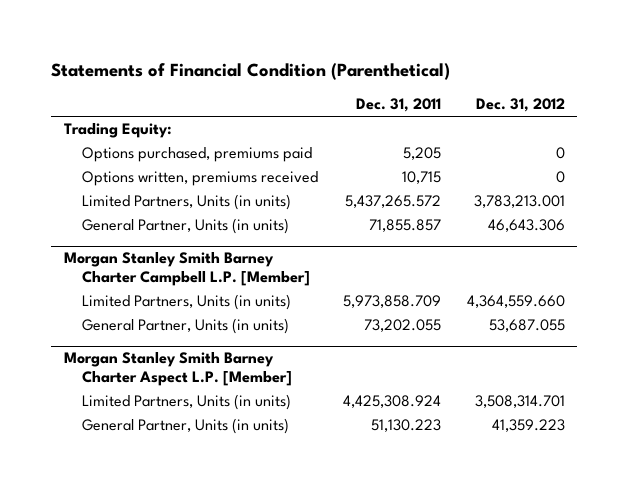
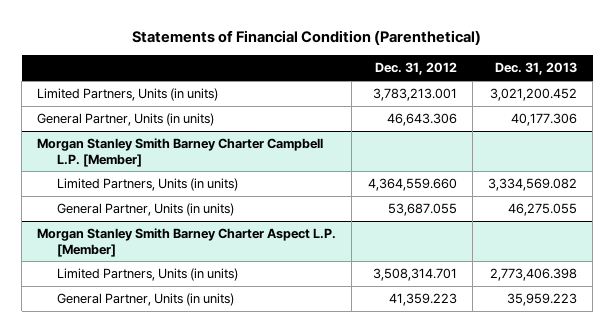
- | Dec. 31, 2011 | Dec. 31, 2012
+ | Dec. 31, 2012 | Dec. 31, 2013
- Trading Equity:
- Options purchased, premiums paid | 5,205 | 0
- Options written, premiums received | 10,715 | 0

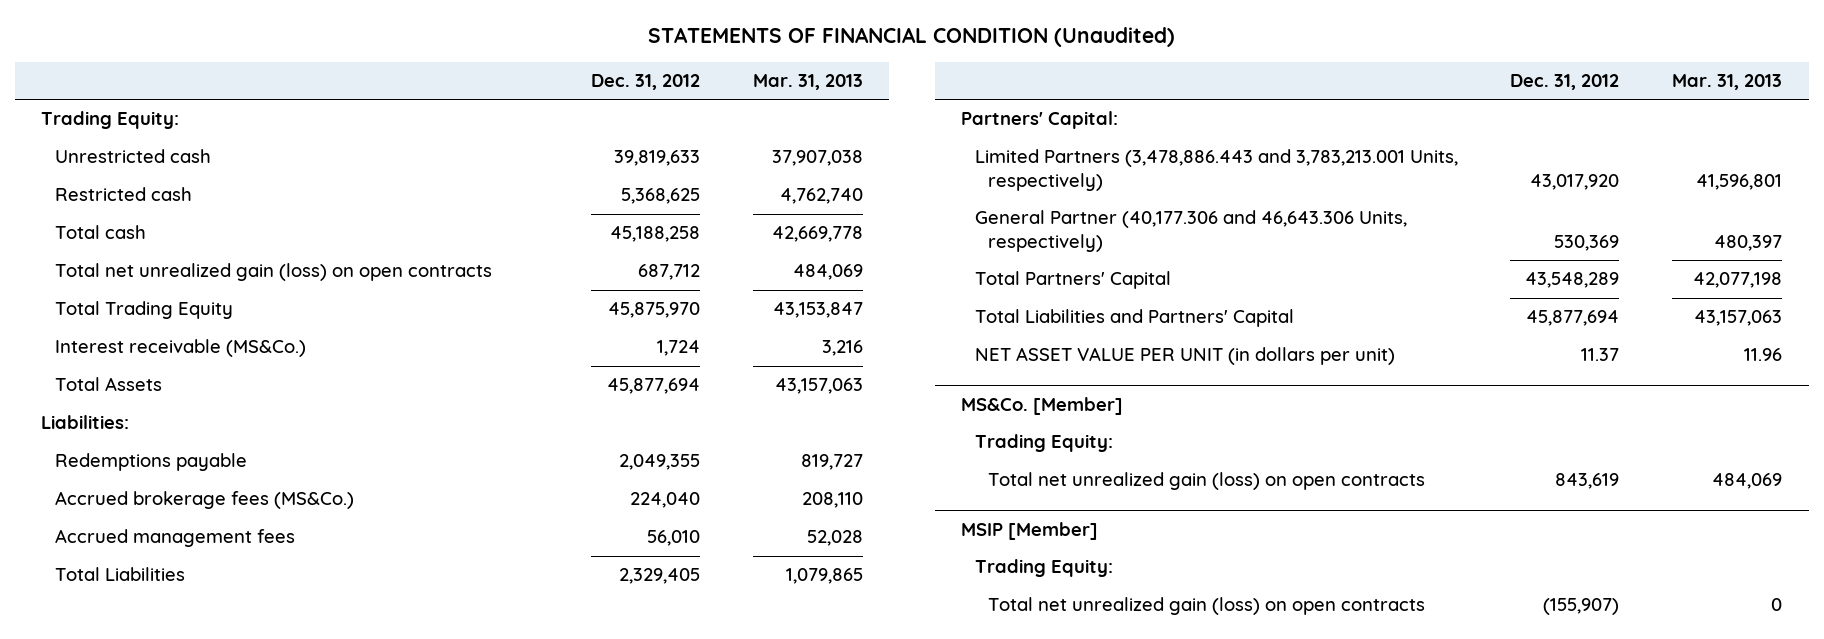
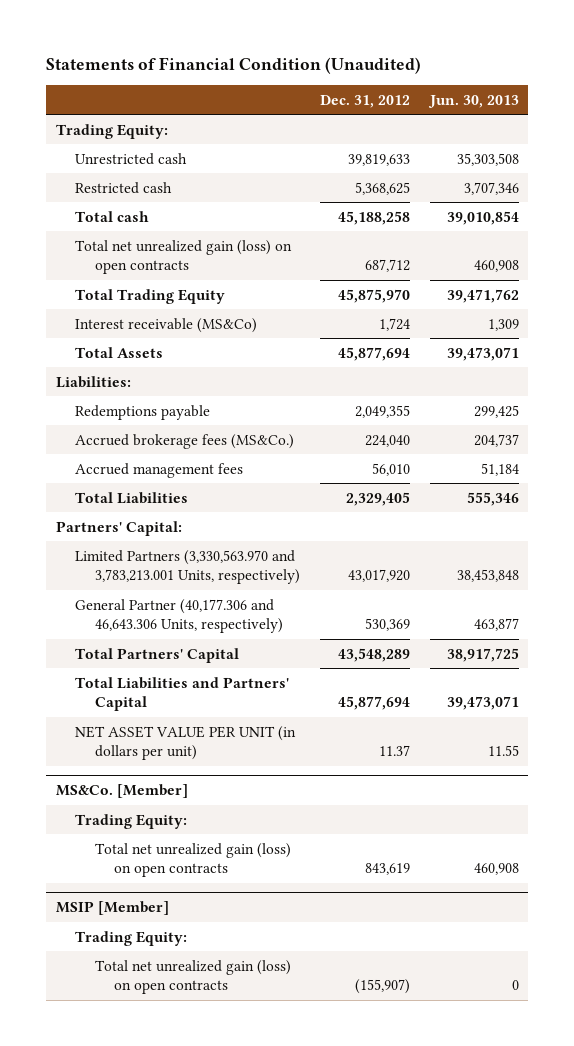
- STATEMENTS OF FINANCIAL CONDITION (Unaudited)
+ Statements of Financial Condition (Unaudited)
- | Dec. 31, 2012 | Mar. 31, 2013
+ | Dec. 31, 2012 | Jun. 30, 2013
- Interest receivable (MS&Co.) | 1,724 | 3,216
+ Interest receivable (MS&Co) | 1,724 | 1,309
- Limited Partners (3,478,886.443 and 3,783,213.001 Units, respectively) | 43,017,920 | 41,596,801
+ Limited Partners (3,330,563.970 and 3,783,213.001 Units, respectively) | 43,017,920 | 38,453,848

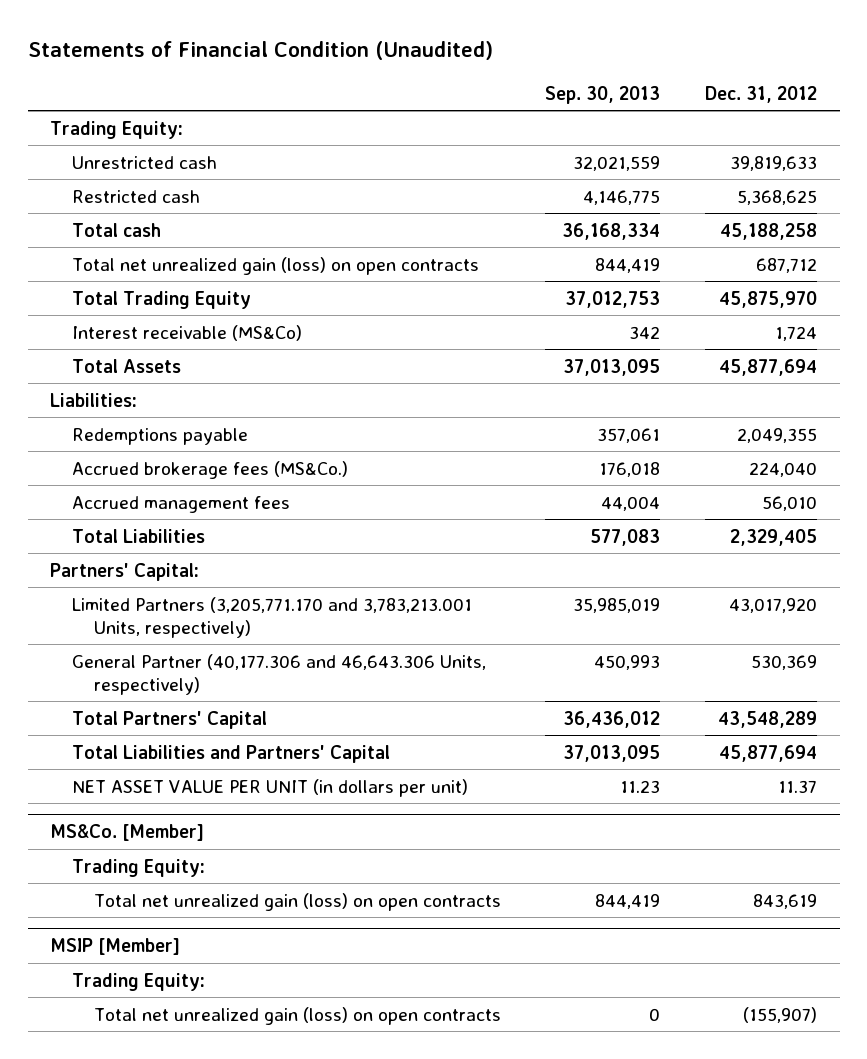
- | Dec. 31, 2012 | Jun. 30, 2013
+ | Sep. 30, 2013 | Dec. 31, 2012
- Limited Partners (3,330,563.970 and 3,783,213.001 Units, respectively) | 43,017,920 | 38,453,848
+ Limited Partners (3,205,771.170 and 3,783,213.001 Units, respectively) | 35,985,019 | 43,017,920

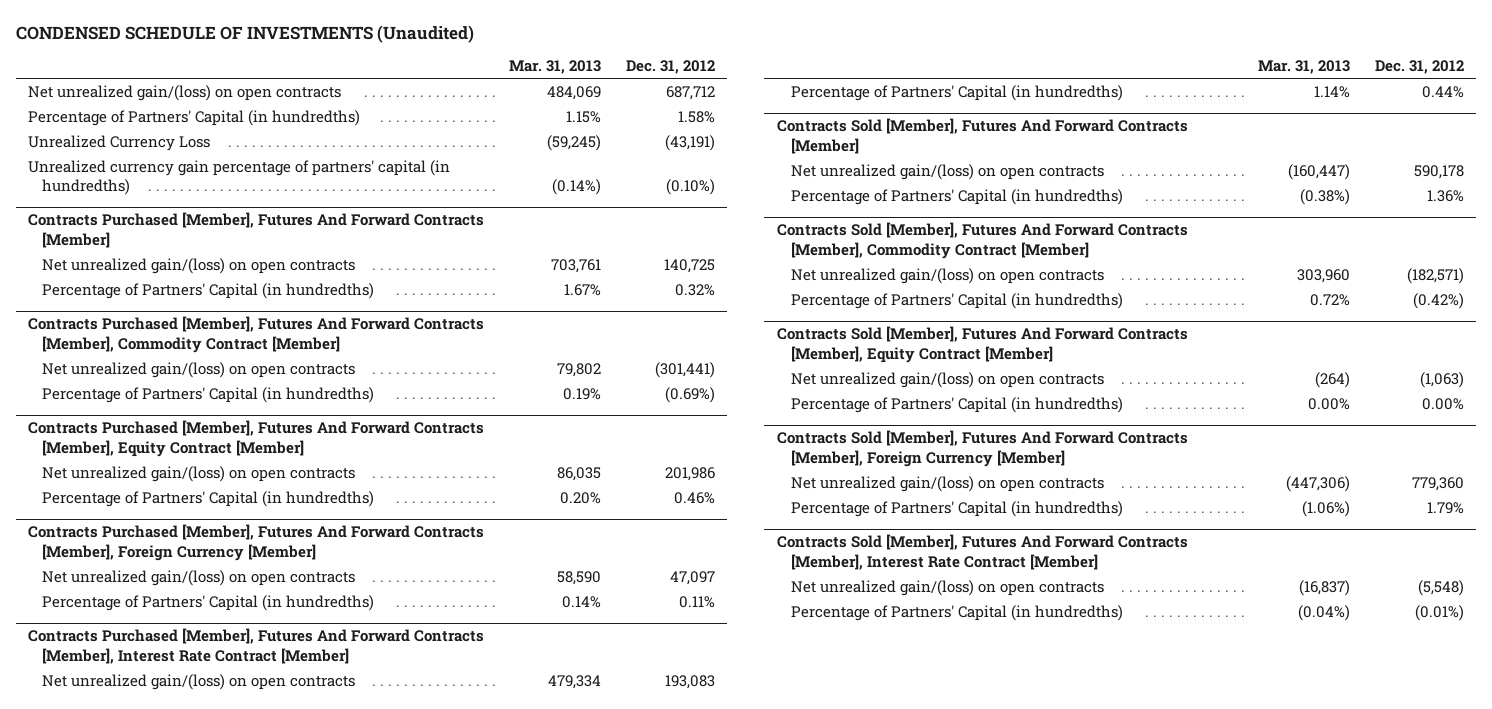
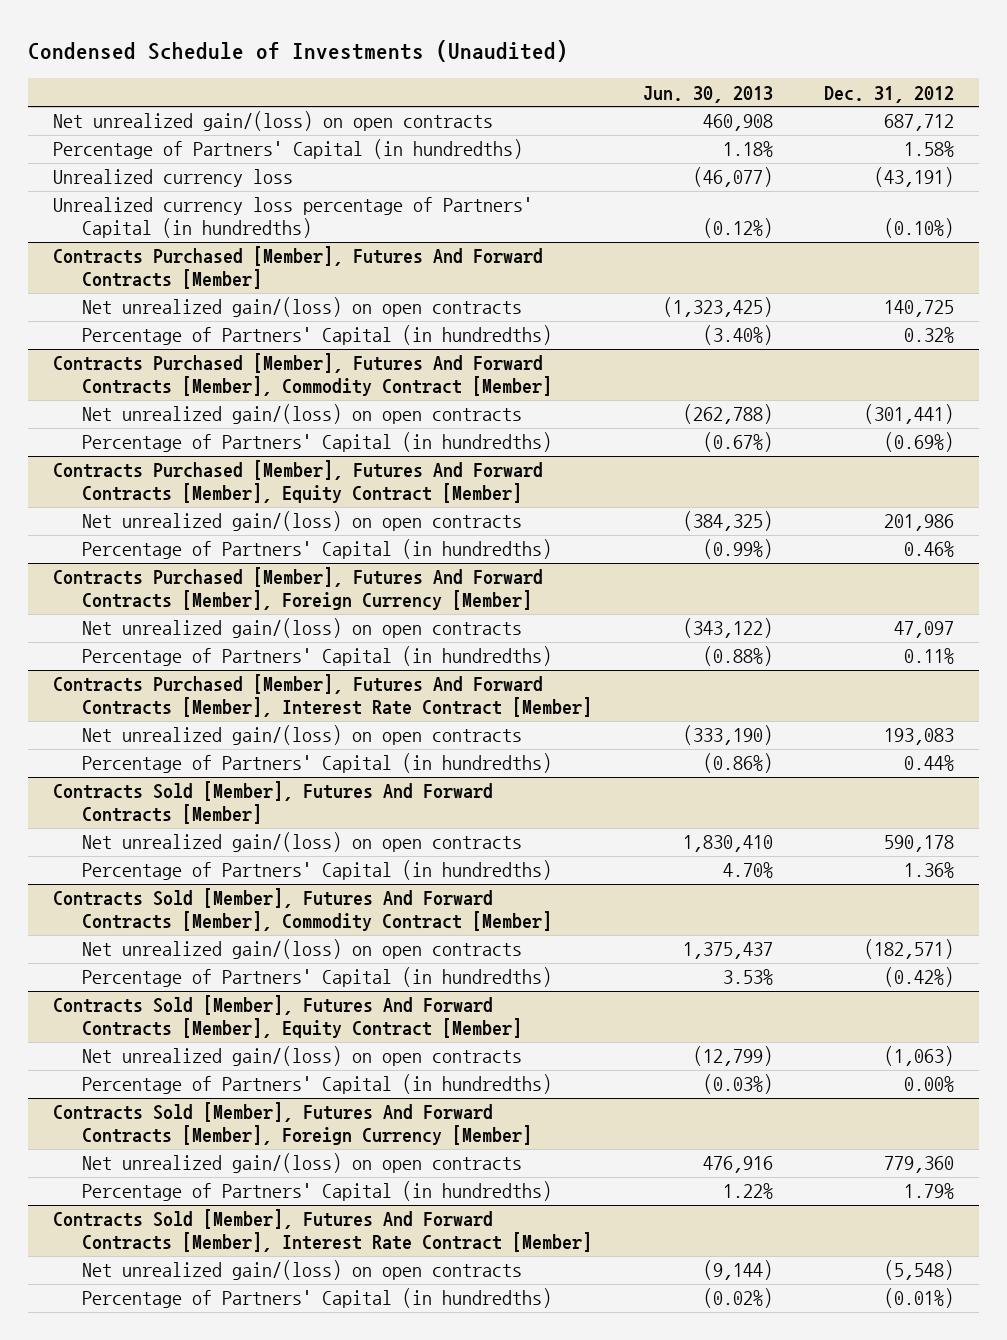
- CONDENSED SCHEDULE OF INVESTMENTS (Unaudited)
+ Condensed Schedule of Investments (Unaudited)
- | Mar. 31, 2013 | Dec. 31, 2012
+ | Jun. 30, 2013 | Dec. 31, 2012
- Unrealized Currency Loss | (59,245) | (43,191)
- Unrealized currency gain percentage of partners' capital (in hundredths) | (0.14%) | (0.10%)
+ Unrealized currency loss | (46,077) | (43,191)
+ Unrealized currency loss percentage of Partners' Capital (in hundredths) | (0.12%) | (0.10%)

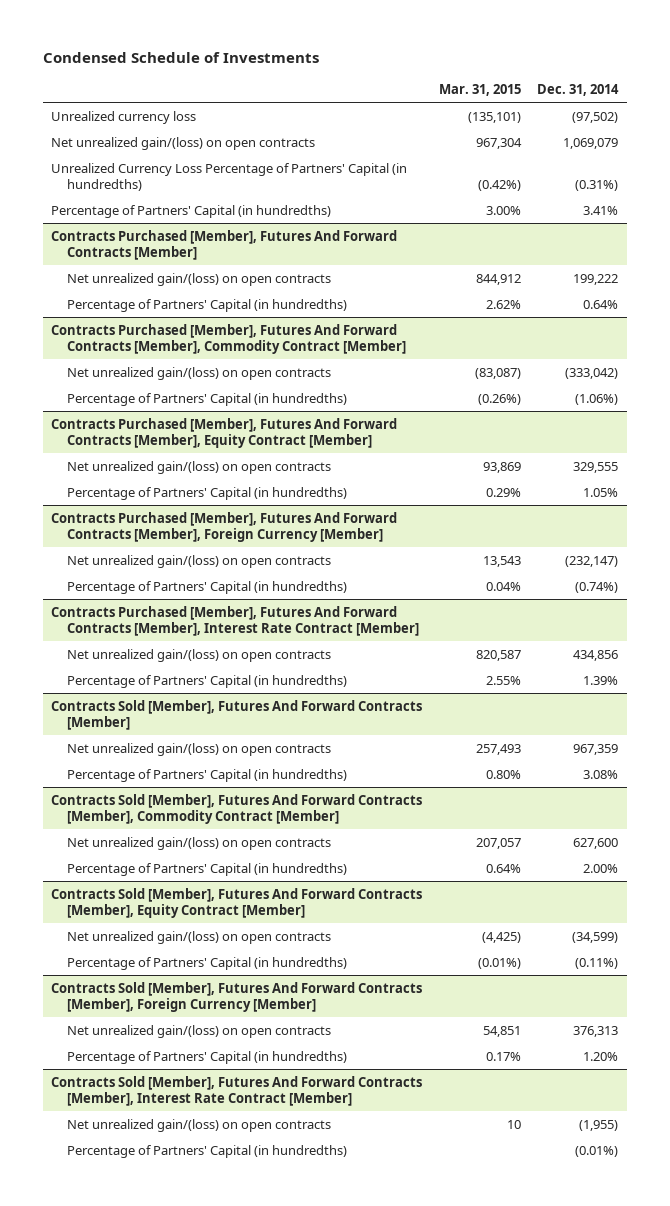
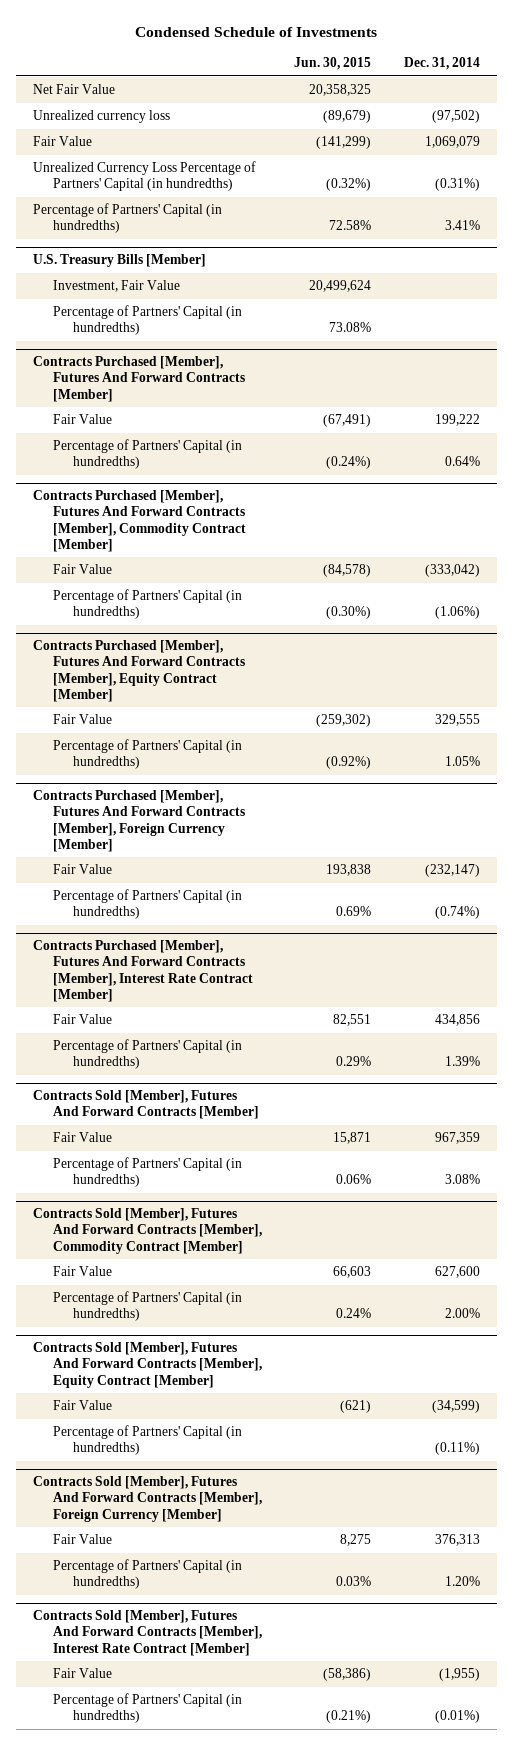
- | Mar. 31, 2015 | Dec. 31, 2014
+ | Jun. 30, 2015 | Dec. 31, 2014
+ Net Fair Value | 20,358,325 |
- Net unrealized gain/(loss) on open contracts | 967,304 | 1,069,079
+ Fair Value | (141,299) | 1,069,079
+ U.S. Treasury Bills [Member]
+ Investment, Fair Value | 20,499,624 |
+ Percentage of Partners' Capital (in hundredths) | 73.08% |
@ Contracts Purchased [Member], Futures And Forward Contracts [Member]
- Net unrealized gain/(loss) on open contracts | 844,912 | 199,222
+ Fair Value | (67,491) | 199,222
@ Contracts Purchased [Member], Futures And Forward Contracts [Member], Commodity Contract [Member]
- Net unrealized gain/(loss) on open contracts | (83,087) | (333,042)
+ Fair Value | (84,578) | (333,042)
@ Contracts Purchased [Member], Futures And Forward Contracts [Member], Equity Contract [Member]
- Net unrealized gain/(loss) on open contracts | 93,869 | 329,555
+ Fair Value | (259,302) | 329,555
@ Contracts Purchased [Member], Futures And Forward Contracts [Member], Foreign Currency [Member]
- Net unrealized gain/(loss) on open contracts | 13,543 | (232,147)
+ Fair Value | 193,838 | (232,147)
@ Contracts Purchased [Member], Futures And Forward Contracts [Member], Interest Rate Contract [Member]
- Net unrealized gain/(loss) on open contracts | 820,587 | 434,856
+ Fair Value | 82,551 | 434,856
@ Contracts Sold [Member], Futures And Forward Contracts [Member]
- Net unrealized gain/(loss) on open contracts | 257,493 | 967,359
+ Fair Value | 15,871 | 967,359
@ Contracts Sold [Member], Futures And Forward Contracts [Member], Commodity Contract [Member]
- Net unrealized gain/(loss) on open contracts | 207,057 | 627,600
+ Fair Value | 66,603 | 627,600
@ Contracts Sold [Member], Futures And Forward Contracts [Member], Equity Contract [Member]
- Net unrealized gain/(loss) on open contracts | (4,425) | (34,599)
+ Fair Value | (621) | (34,599)
@ Contracts Sold [Member], Futures And Forward Contracts [Member], Foreign Currency [Member]
- Net unrealized gain/(loss) on open contracts | 54,851 | 376,313
+ Fair Value | 8,275 | 376,313
@ Contracts Sold [Member], Futures And Forward Contracts [Member], Interest Rate Contract [Member]
- Net unrealized gain/(loss) on open contracts | 10 | (1,955)
+ Fair Value | (58,386) | (1,955)

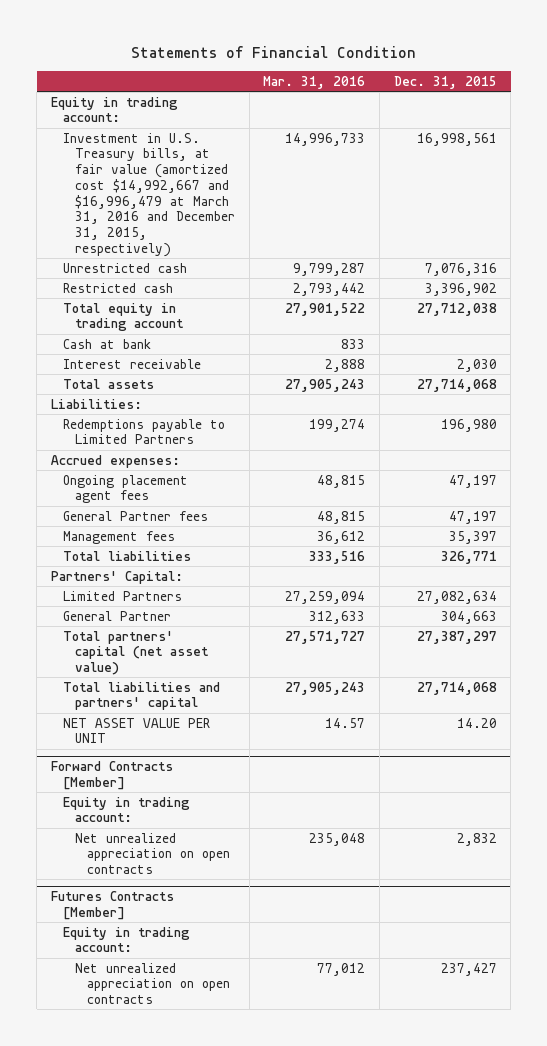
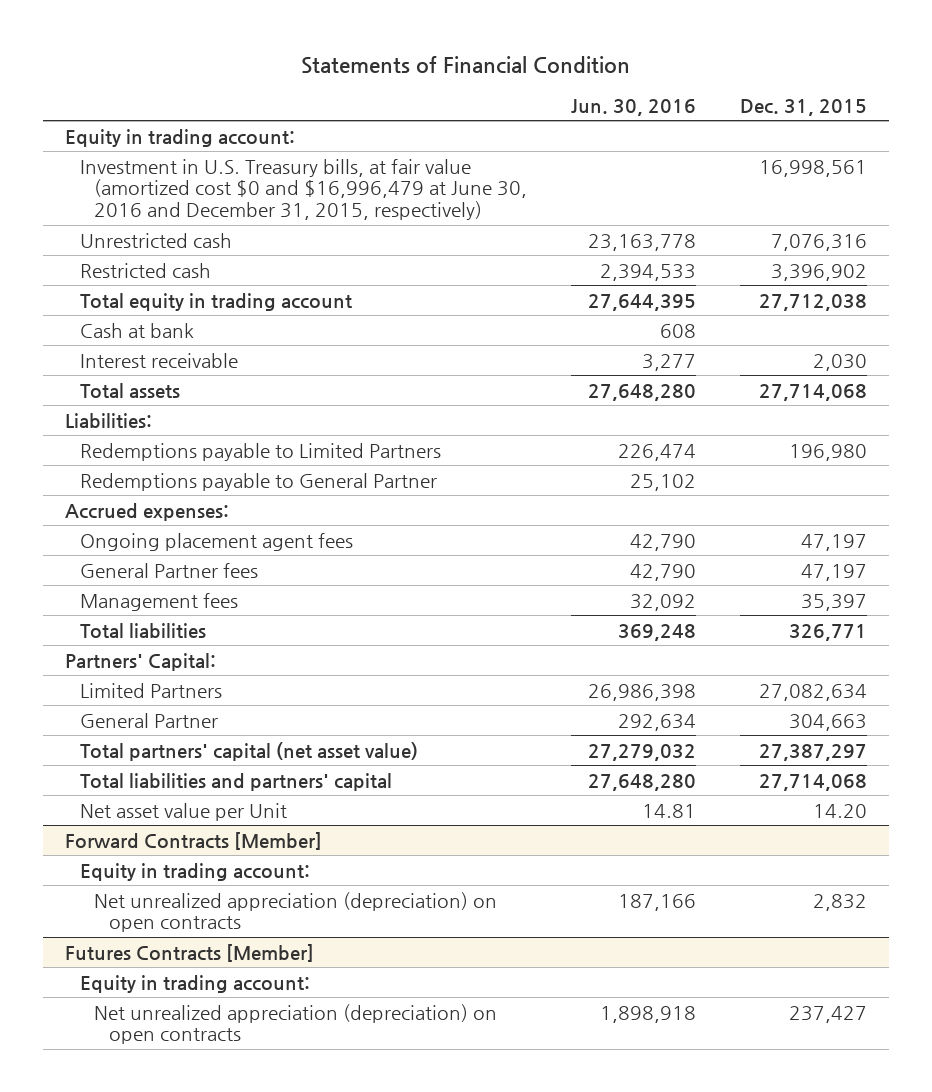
- | Mar. 31, 2016 | Dec. 31, 2015
+ | Jun. 30, 2016 | Dec. 31, 2015
- Investment in U.S. Treasury bills, at fair value (amortized cost $14,992,667 and $16,996,479 at March 31, 2016 and December 31, 2015, respectively) | 14,996,733 | 16,998,561
+ Investment in U.S. Treasury bills, at fair value (amortized cost $0 and $16,996,479 at June 30, 2016 and December 31, 2015, respectively) | | 16,998,561
+ Redemptions payable to General Partner | 25,102 |
- NET ASSET VALUE PER UNIT | 14.57 | 14.20
+ Net asset value per Unit | 14.81 | 14.20
@ Forward Contracts [Member]
- Net unrealized appreciation on open contracts | 235,048 | 2,832
+ Net unrealized appreciation (depreciation) on open contracts | 187,166 | 2,832
@ Futures Contracts [Member]
- Net unrealized appreciation on open contracts | 77,012 | 237,427
+ Net unrealized appreciation (depreciation) on open contracts | 1,898,918 | 237,427

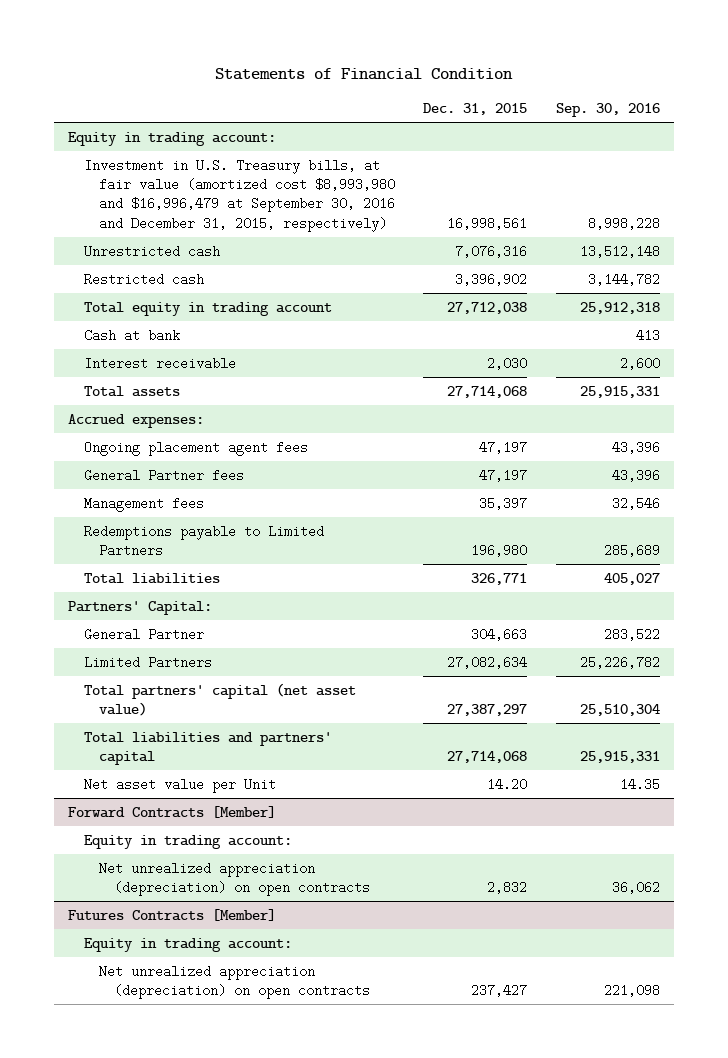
- | Jun. 30, 2016 | Dec. 31, 2015
+ | Dec. 31, 2015 | Sep. 30, 2016
- Investment in U.S. Treasury bills, at fair value (amortized cost $0 and $16,996,479 at June 30, 2016 and December 31, 2015, respectively) | | 16,998,561
+ Investment in U.S. Treasury bills, at fair value (amortized cost $8,993,980 and $16,996,479 at September 30, 2016 and December 31, 2015, respectively) | 16,998,561 | 8,998,228
- Liabilities:
- Redemptions payable to General Partner | 25,102 |
moved down: Redemptions payable to Limited Partners | 196,980 | 285,689
moved down: Limited Partners | 27,082,634 | 25,226,782

